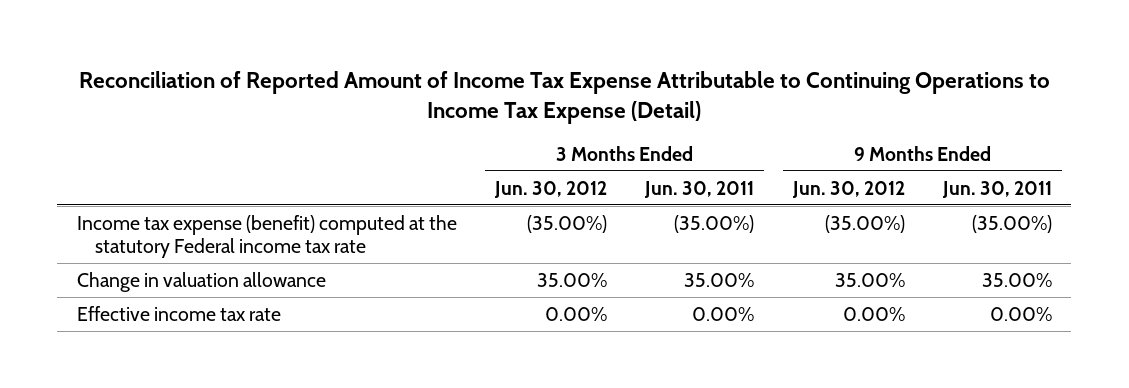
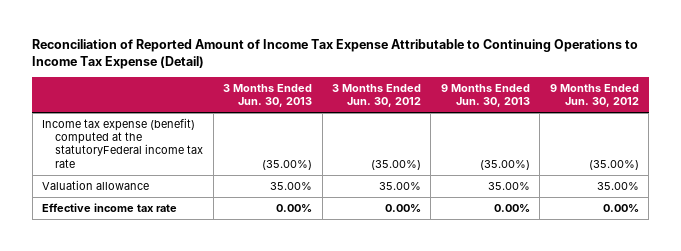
- | 3 Months Ended Jun. 30, 2012 | 3 Months Ended Jun. 30, 2011 | 9 Months Ended Jun. 30, 2012 | 9 Months Ended Jun. 30, 2011
+ | 3 Months Ended Jun. 30, 2013 | 3 Months Ended Jun. 30, 2012 | 9 Months Ended Jun. 30, 2013 | 9 Months Ended Jun. 30, 2012
- Income tax expense (benefit) computed at the statutory Federal income tax rate | (35.00%) | (35.00%) | (35.00%) | (35.00%)
- Change in valuation allowance | 35.00% | 35.00% | 35.00% | 35.00%
+ Income tax expense (benefit) computed at the statutoryFederal income tax rate | (35.00%) | (35.00%) | (35.00%) | (35.00%)
+ Valuation allowance | 35.00% | 35.00% | 35.00% | 35.00%

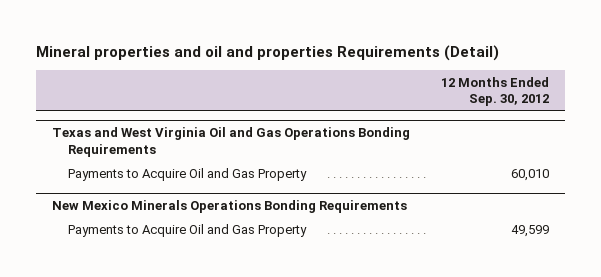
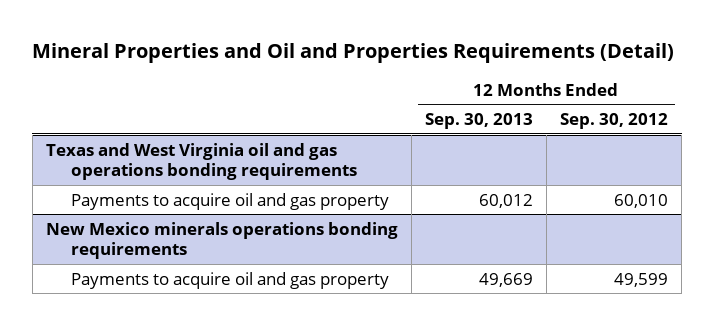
- Mineral properties and oil and properties Requirements (Detail)
+ Mineral Properties and Oil and Properties Requirements (Detail)
- | 12 Months Ended Sep. 30, 2012
+ | 12 Months Ended Sep. 30, 2013 | 12 Months Ended Sep. 30, 2012
- Texas and West Virginia Oil and Gas Operations Bonding Requirements
- Payments to Acquire Oil and Gas Property | 60,010
- New Mexico Minerals Operations Bonding Requirements
- Payments to Acquire Oil and Gas Property | 49,599
+ Texas and West Virginia oil and gas operations bonding requirements
+ Payments to acquire oil and gas property | 60,012 | 60,010
+ New Mexico minerals operations bonding requirements
+ Payments to acquire oil and gas property | 49,669 | 49,599

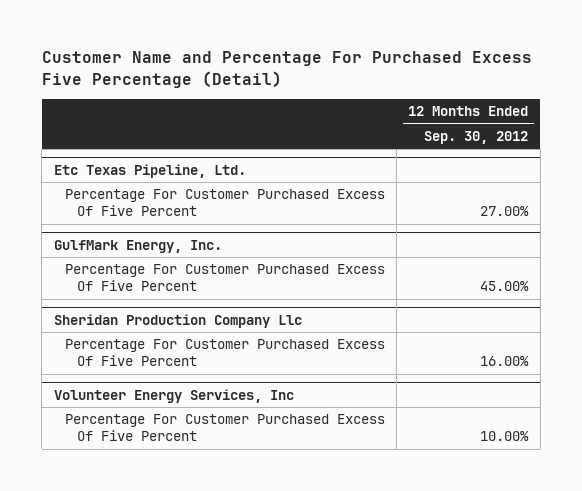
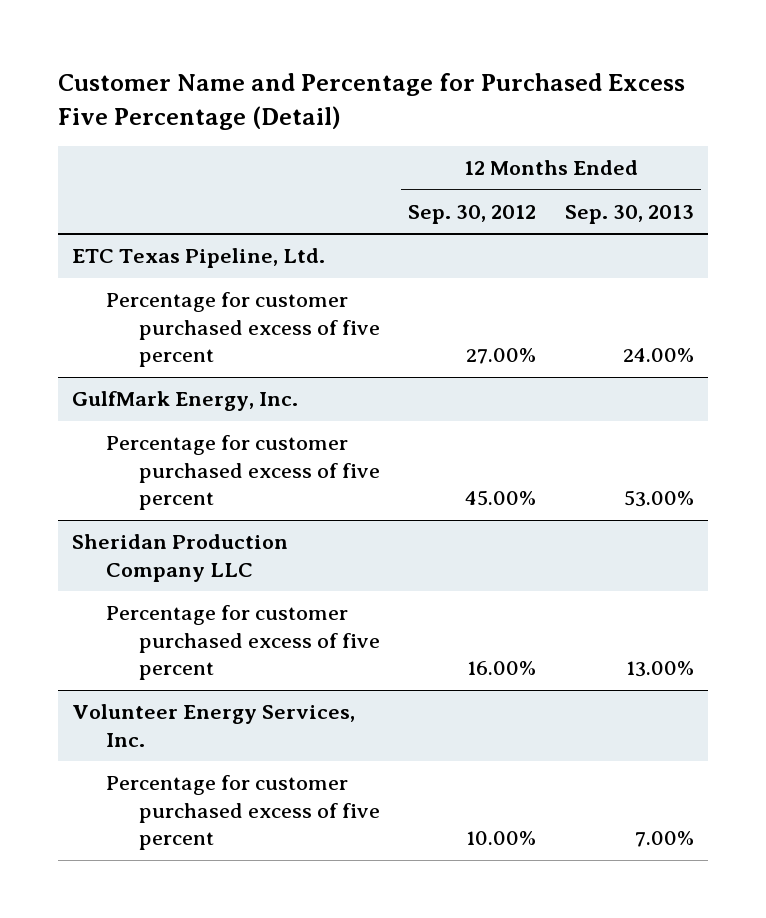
- Customer Name and Percentage For Purchased Excess Five Percentage (Detail)
+ Customer Name and Percentage for Purchased Excess Five Percentage (Detail)
- | 12 Months Ended Sep. 30, 2012
+ | 12 Months Ended Sep. 30, 2012 | 12 Months Ended Sep. 30, 2013
- Etc Texas Pipeline, Ltd.
- Percentage For Customer Purchased Excess Of Five Percent | 27.00%
+ ETC Texas Pipeline, Ltd.
+ Percentage for customer purchased excess of five percent | 27.00% | 24.00%
@ GulfMark Energy, Inc.
- Percentage For Customer Purchased Excess Of Five Percent | 45.00%
- Sheridan Production Company Llc
- Percentage For Customer Purchased Excess Of Five Percent | 16.00%
- Volunteer Energy Services, Inc
- Percentage For Customer Purchased Excess Of Five Percent | 10.00%
@ GulfMark Energy, Inc.
+ Percentage for customer purchased excess of five percent | 45.00% | 53.00%
+ Sheridan Production Company LLC
+ Percentage for customer purchased excess of five percent | 16.00% | 13.00%
+ Volunteer Energy Services, Inc.
+ Percentage for customer purchased excess of five percent | 10.00% | 7.00%

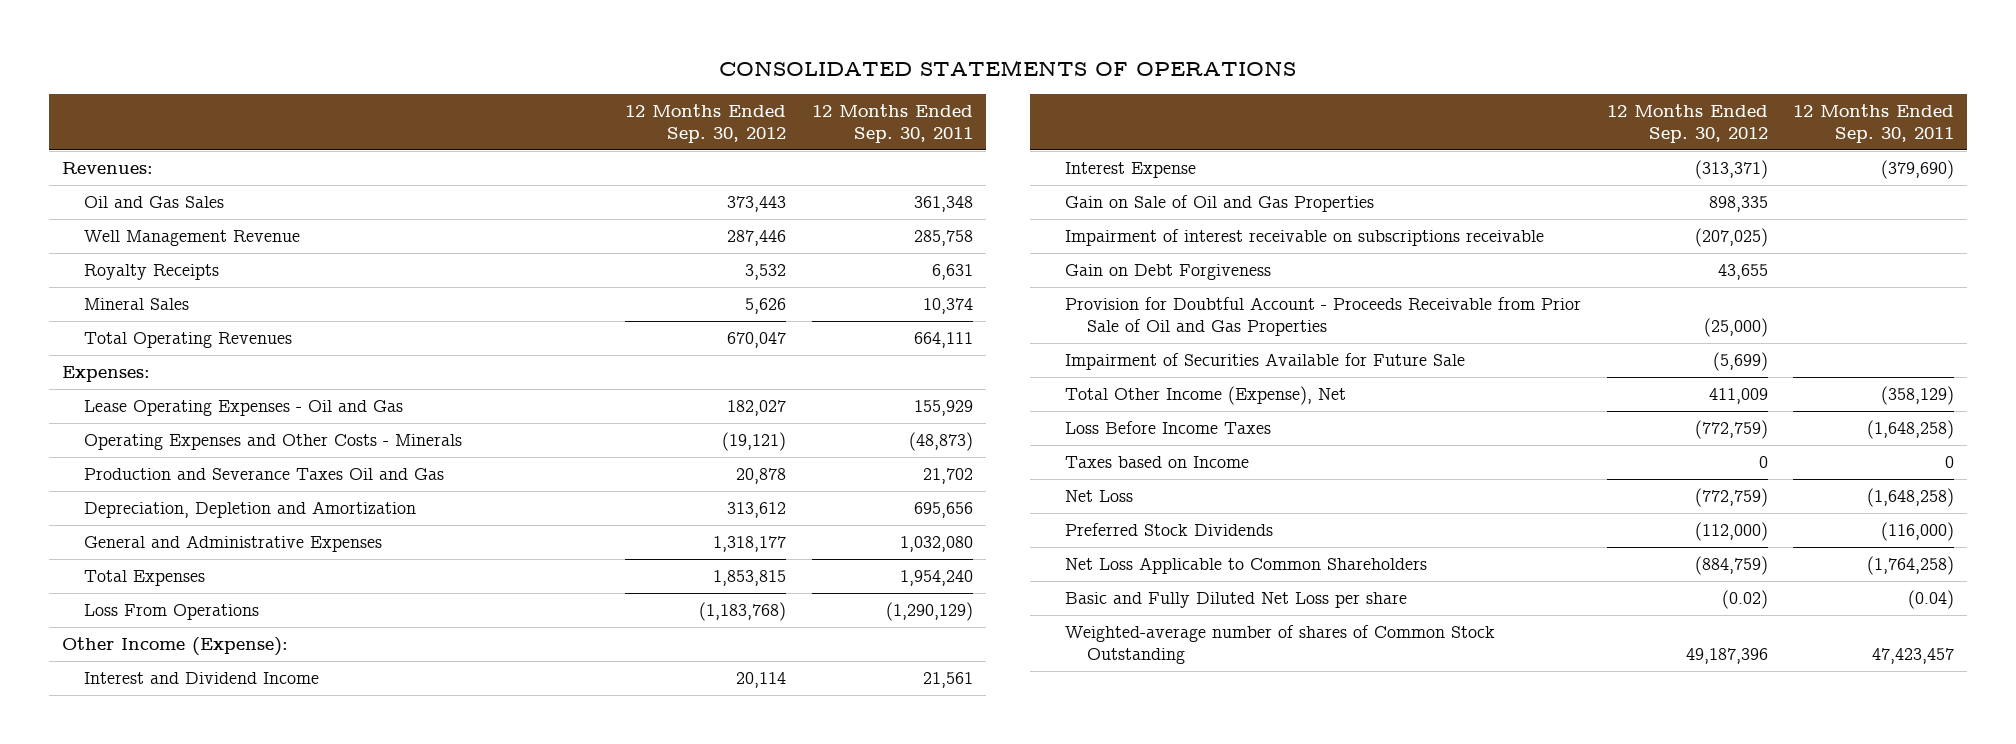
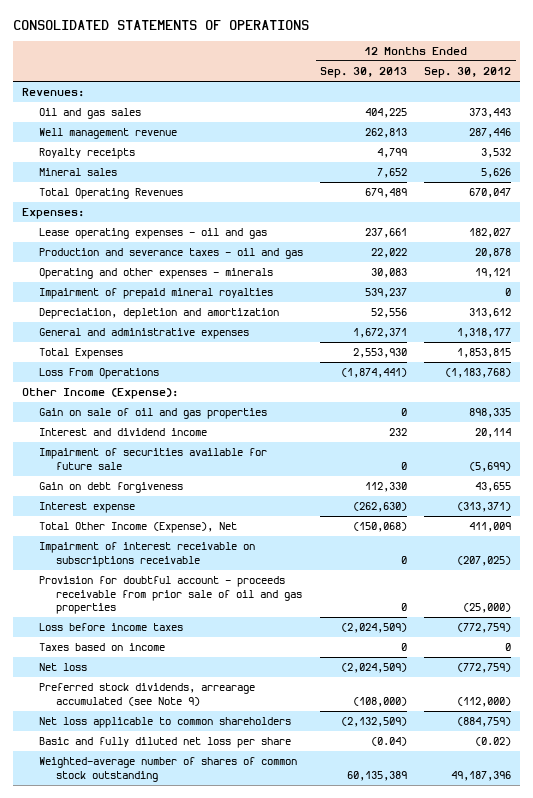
- | 12 Months Ended Sep. 30, 2012 | 12 Months Ended Sep. 30, 2011
+ | 12 Months Ended Sep. 30, 2013 | 12 Months Ended Sep. 30, 2012
- Oil and Gas Sales | 373,443 | 361,348
- Well Management Revenue | 287,446 | 285,758
- Royalty Receipts | 3,532 | 6,631
- Mineral Sales | 5,626 | 10,374
+ Oil and gas sales | 404,225 | 373,443
+ Well management revenue | 262,813 | 287,446
+ Royalty receipts | 4,799 | 3,532
+ Mineral sales | 7,652 | 5,626
- Lease Operating Expenses - Oil and Gas | 182,027 | 155,929
- Operating Expenses and Other Costs - Minerals | (19,121) | (48,873)
- Production and Severance Taxes Oil and Gas | 20,878 | 21,702
- Depreciation, Depletion and Amortization | 313,612 | 695,656
- General and Administrative Expenses | 1,318,177 | 1,032,080
+ Lease operating expenses - oil and gas | 237,661 | 182,027
+ Production and severance taxes - oil and gas | 22,022 | 20,878
+ Operating and other expenses - minerals | 30,083 | 19,121
+ Impairment of prepaid mineral royalties | 539,237 | 0
+ Depreciation, depletion and amortization | 52,556 | 313,612
+ General and administrative expenses | 1,672,371 | 1,318,177
- Interest and Dividend Income | 20,114 | 21,561
- Interest Expense | (313,371) | (379,690)
- Gain on Sale of Oil and Gas Properties | 898,335 |
- Gain on Debt Forgiveness | 43,655 |
- Provision for Doubtful Account - Proceeds Receivable from Prior Sale of Oil and Gas Properties | (25,000) |
- Impairment of Securities Available for Future Sale | (5,699) |
+ Gain on sale of oil and gas properties | 0 | 898,335
+ Interest and dividend income | 232 | 20,114
+ Impairment of securities available for future sale | 0 | (5,699)
+ Gain on debt forgiveness | 112,330 | 43,655
+ Interest expense | (262,630) | (313,371)
- Loss Before Income Taxes | (772,759) | (1,648,258)
- Taxes based on Income | 0 | 0
- Net Loss | (772,759) | (1,648,258)
- Preferred Stock Dividends | (112,000) | (116,000)
- Net Loss Applicable to Common Shareholders | (884,759) | (1,764,258)
- Basic and Fully Diluted Net Loss per share | (0.02) | (0.04)
- Weighted-average number of shares of Common Stock Outstanding | 49,187,396 | 47,423,457
moved down: Impairment of interest receivable on subscriptions receivable | 0 | (207,025)
+ Provision for doubtful account - proceeds receivable from prior sale of oil and gas properties | 0 | (25,000)
+ Loss before income taxes | (2,024,509) | (772,759)
+ Taxes based on income | 0 | 0
+ Net loss | (2,024,509) | (772,759)
+ Preferred stock dividends, arrearage accumulated (see Note 9) | (108,000) | (112,000)
+ Net loss applicable to common shareholders | (2,132,509) | (884,759)
+ Basic and fully diluted net loss per share | (0.04) | (0.02)
+ Weighted-average number of shares of common stock outstanding | 60,135,389 | 49,187,396

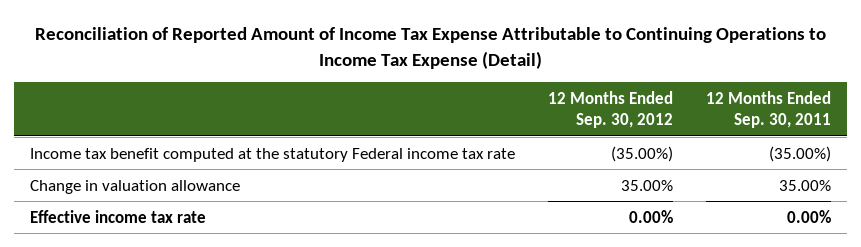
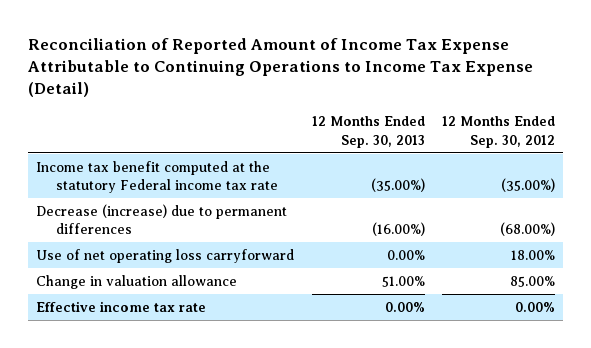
- | 12 Months Ended Sep. 30, 2012 | 12 Months Ended Sep. 30, 2011
+ | 12 Months Ended Sep. 30, 2013 | 12 Months Ended Sep. 30, 2012
- Change in valuation allowance | 35.00% | 35.00%
+ Decrease (increase) due to permanent differences | (16.00%) | (68.00%)
+ Use of net operating loss carryforward | 0.00% | 18.00%
+ Change in valuation allowance | 51.00% | 85.00%

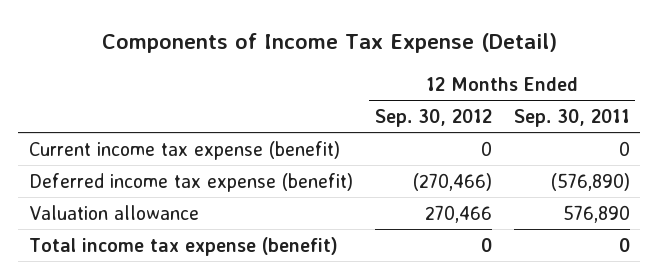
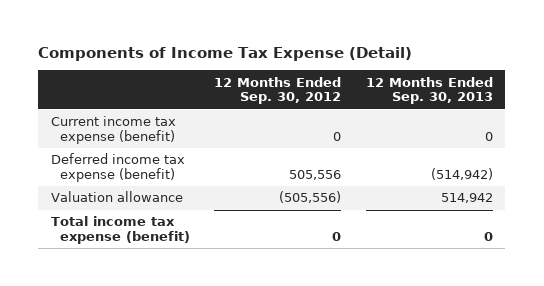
- | 12 Months Ended Sep. 30, 2012 | 12 Months Ended Sep. 30, 2011
+ | 12 Months Ended Sep. 30, 2012 | 12 Months Ended Sep. 30, 2013
- Deferred income tax expense (benefit) | (270,466) | (576,890)
- Valuation allowance | 270,466 | 576,890
+ Deferred income tax expense (benefit) | 505,556 | (514,942)
+ Valuation allowance | (505,556) | 514,942

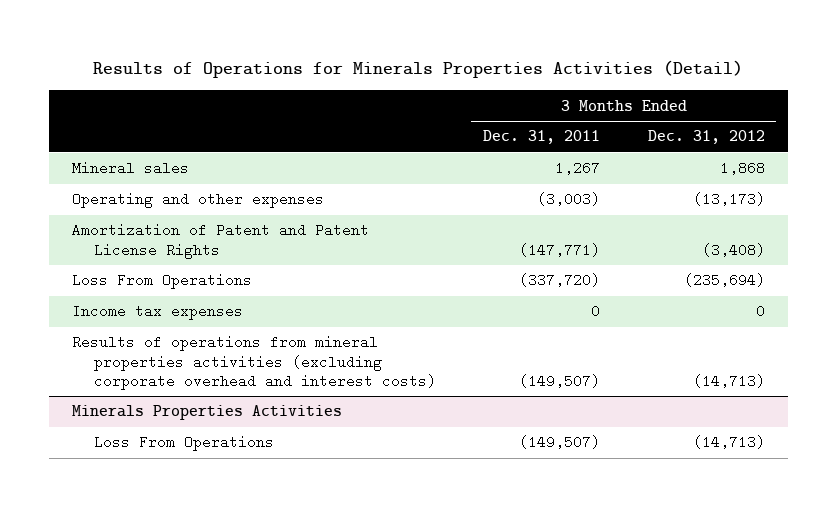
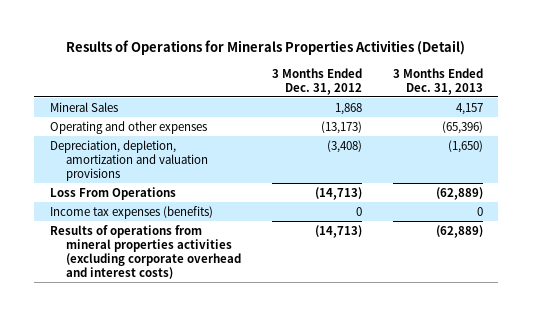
- | 3 Months Ended Dec. 31, 2011 | 3 Months Ended Dec. 31, 2012
+ | 3 Months Ended Dec. 31, 2012 | 3 Months Ended Dec. 31, 2013
- Mineral sales | 1,267 | 1,868
+ Mineral Sales | 1,868 | 4,157
- Amortization of Patent and Patent License Rights | (147,771) | (3,408)
- Loss From Operations | (337,720) | (235,694)
- Income tax expenses | 0 | 0
- Minerals Properties Activities
+ Depreciation, depletion, amortization and valuation provisions | (3,408) | (1,650)
+ Income tax expenses (benefits) | 0 | 0
moved down: Results of operations from mineral properties activities (excluding corporate overhead and interest costs) | (14,713) | (62,889)

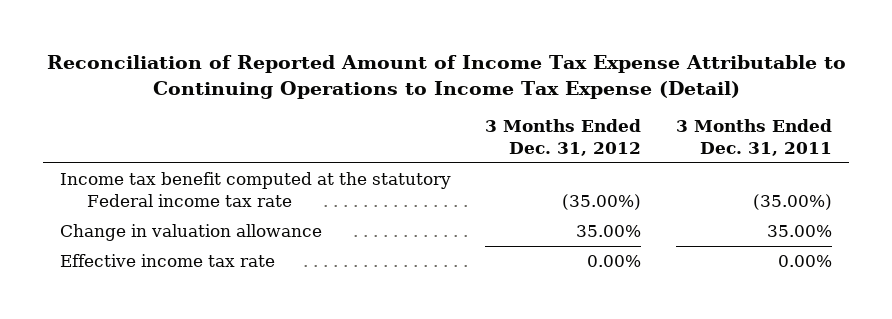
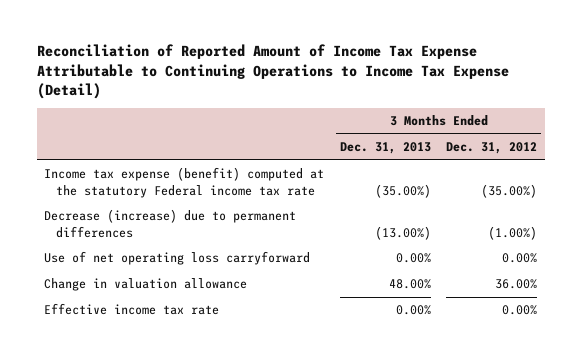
- | 3 Months Ended Dec. 31, 2012 | 3 Months Ended Dec. 31, 2011
+ | 3 Months Ended Dec. 31, 2013 | 3 Months Ended Dec. 31, 2012
- Income tax benefit computed at the statutory Federal income tax rate | (35.00%) | (35.00%)
- Change in valuation allowance | 35.00% | 35.00%
+ Income tax expense (benefit) computed at the statutory Federal income tax rate | (35.00%) | (35.00%)
+ Decrease (increase) due to permanent differences | (13.00%) | (1.00%)
+ Use of net operating loss carryforward | 0.00% | 0.00%
+ Change in valuation allowance | 48.00% | 36.00%

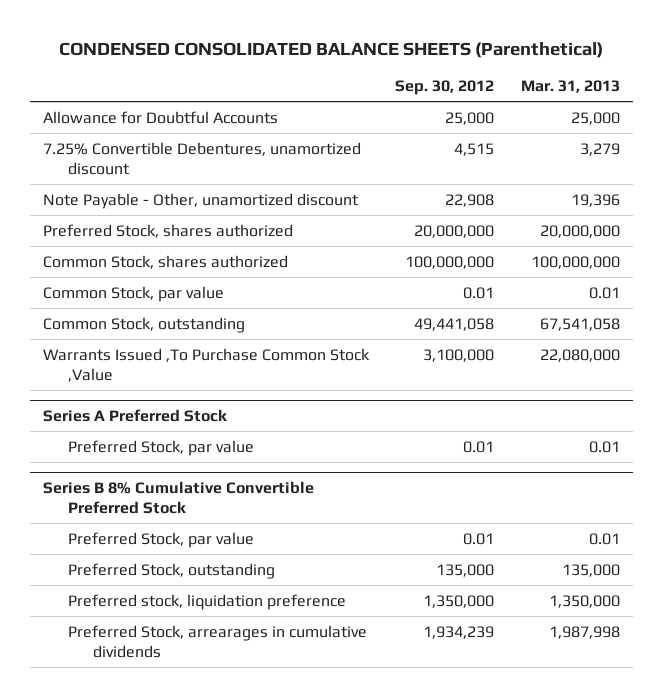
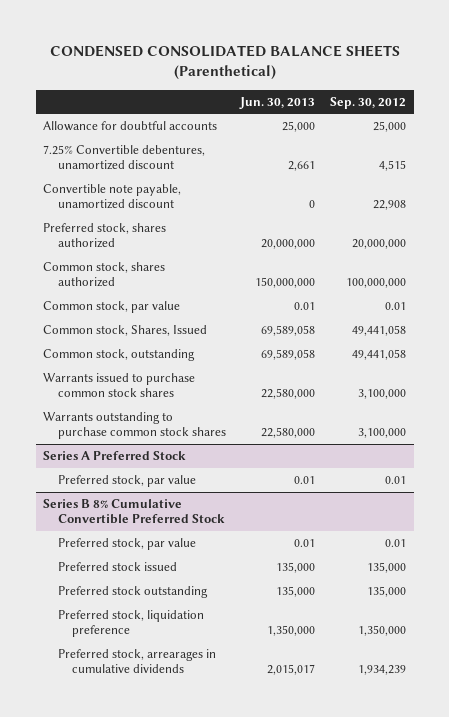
- | Sep. 30, 2012 | Mar. 31, 2013
+ | Jun. 30, 2013 | Sep. 30, 2012
- Allowance for Doubtful Accounts | 25,000 | 25,000
- 7.25% Convertible Debentures, unamortized discount | 4,515 | 3,279
- Note Payable - Other, unamortized discount | 22,908 | 19,396
- Preferred Stock, shares authorized | 20,000,000 | 20,000,000
- Common Stock, shares authorized | 100,000,000 | 100,000,000
- Common Stock, par value | 0.01 | 0.01
- Common Stock, outstanding | 49,441,058 | 67,541,058
- Warrants Issued ,To Purchase Common Stock ,Value | 3,100,000 | 22,080,000
+ Allowance for doubtful accounts | 25,000 | 25,000
+ 7.25% Convertible debentures, unamortized discount | 2,661 | 4,515
+ Convertible note payable, unamortized discount | 0 | 22,908
+ Preferred stock, shares authorized | 20,000,000 | 20,000,000
+ Common stock, shares authorized | 150,000,000 | 100,000,000
+ Common stock, par value | 0.01 | 0.01
+ Common stock, Shares, Issued | 69,589,058 | 49,441,058
+ Common stock, outstanding | 69,589,058 | 49,441,058
+ Warrants issued to purchase common stock shares | 22,580,000 | 3,100,000
+ Warrants outstanding to purchase common stock shares | 22,580,000 | 3,100,000
@ Series A Preferred Stock
- Preferred Stock, par value | 0.01 | 0.01
+ Preferred stock, par value | 0.01 | 0.01
@ Series B 8% Cumulative Convertible Preferred Stock
- Preferred Stock, par value | 0.01 | 0.01
- Preferred Stock, outstanding | 135,000 | 135,000
+ Preferred stock, par value | 0.01 | 0.01
+ Preferred stock issued | 135,000 | 135,000
+ Preferred stock outstanding | 135,000 | 135,000
- Preferred Stock, arrearages in cumulative dividends | 1,934,239 | 1,987,998
+ Preferred stock, arrearages in cumulative dividends | 2,015,017 | 1,934,239

